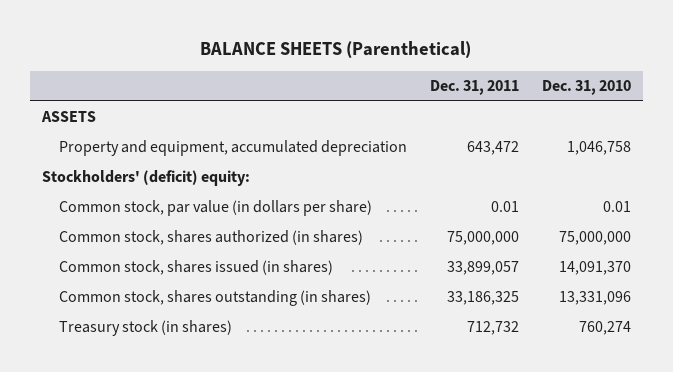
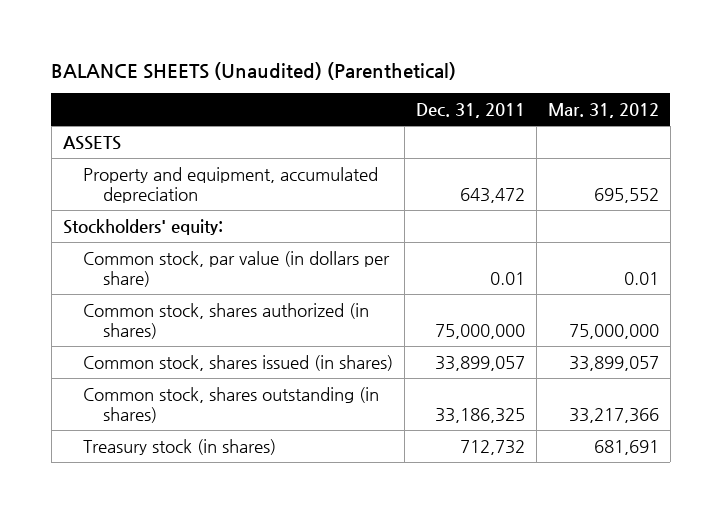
- BALANCE SHEETS (Parenthetical)
+ BALANCE SHEETS (Unaudited) (Parenthetical)
- | Dec. 31, 2011 | Dec. 31, 2010
+ | Dec. 31, 2011 | Mar. 31, 2012
- Stockholders' (deficit) equity:
+ Stockholders' equity:

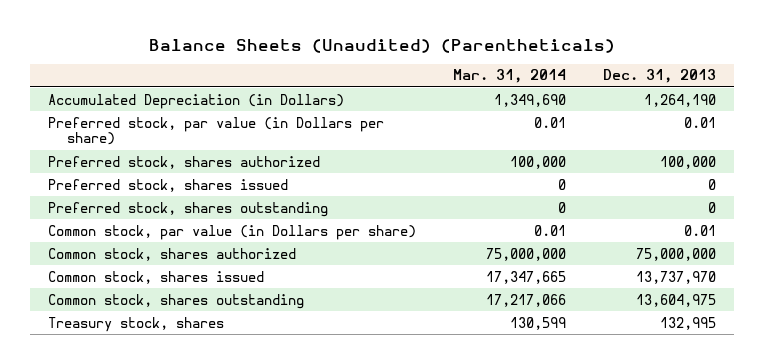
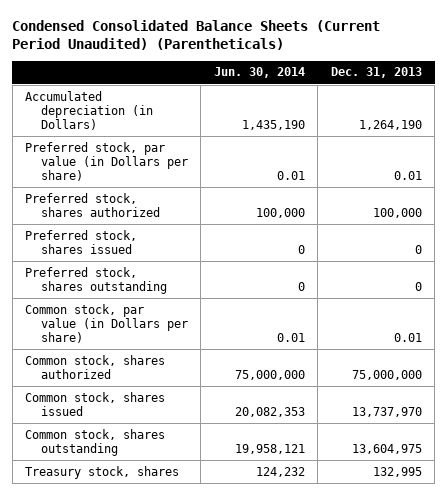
- Balance Sheets (Unaudited) (Parentheticals)
+ Condensed Consolidated Balance Sheets (Current Period Unaudited) (Parentheticals)
- | Mar. 31, 2014 | Dec. 31, 2013
+ | Jun. 30, 2014 | Dec. 31, 2013
- Accumulated Depreciation (in Dollars) | 1,349,690 | 1,264,190
+ Accumulated depreciation (in Dollars) | 1,435,190 | 1,264,190

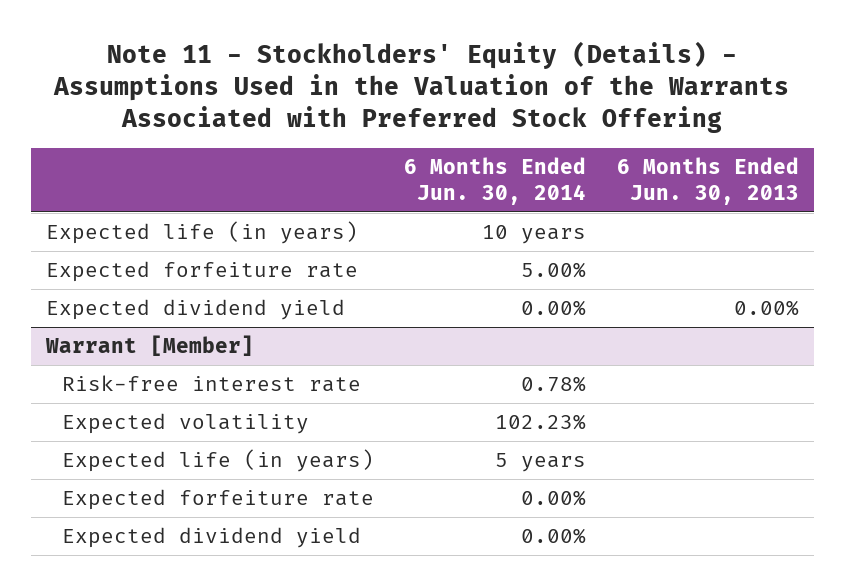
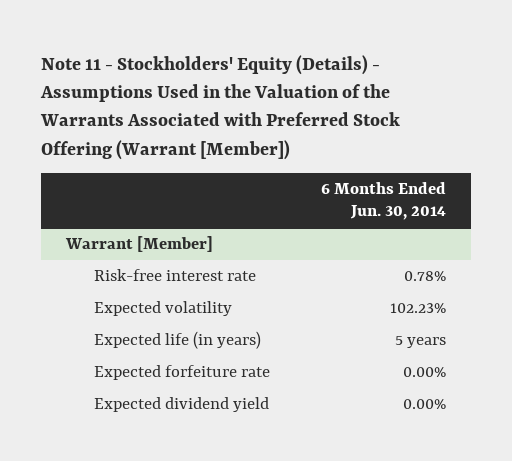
- Note 11 - Stockholders' Equity (Details) - Assumptions Used in the Valuation of the Warrants Associated with Preferred Stock Offering
+ Note 11 - Stockholders' Equity (Details) - Assumptions Used in the Valuation of the Warrants Associated with Preferred Stock Offering (Warrant [Member])
- | 6 Months Ended Jun. 30, 2014 | 6 Months Ended Jun. 30, 2013
+ | 6 Months Ended Jun. 30, 2014
- Expected life (in years) | 10 years |
- Expected forfeiture rate | 5.00% |
- Expected dividend yield | 0.00% | 0.00%

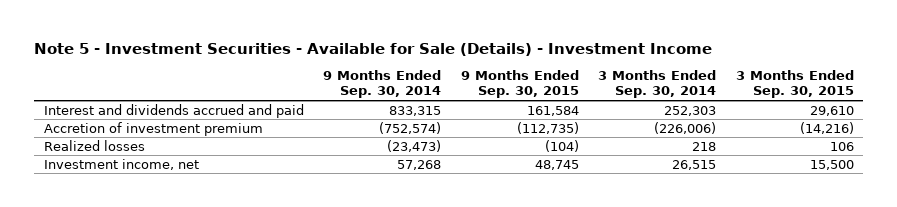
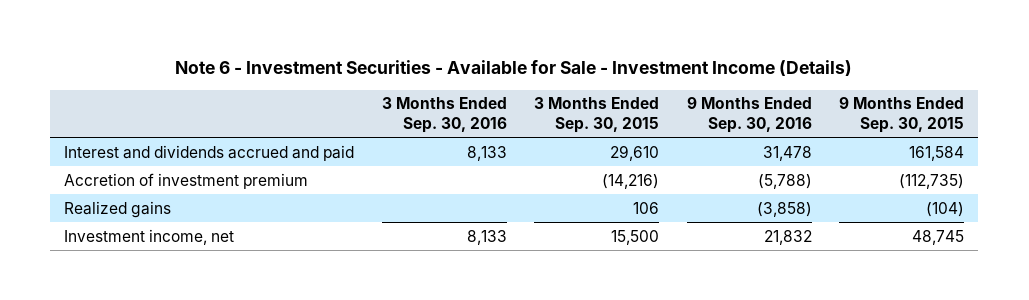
- Note 5 - Investment Securities - Available for Sale (Details) - Investment Income
+ Note 6 - Investment Securities - Available for Sale - Investment Income (Details)
- | 9 Months Ended Sep. 30, 2014 | 9 Months Ended Sep. 30, 2015 | 3 Months Ended Sep. 30, 2014 | 3 Months Ended Sep. 30, 2015
+ | 3 Months Ended Sep. 30, 2016 | 3 Months Ended Sep. 30, 2015 | 9 Months Ended Sep. 30, 2016 | 9 Months Ended Sep. 30, 2015
- Realized losses | (23,473) | (104) | 218 | 106
+ Realized gains | | 106 | (3,858) | (104)

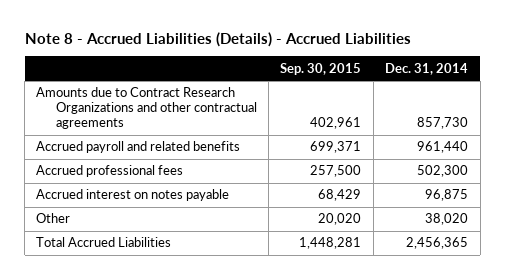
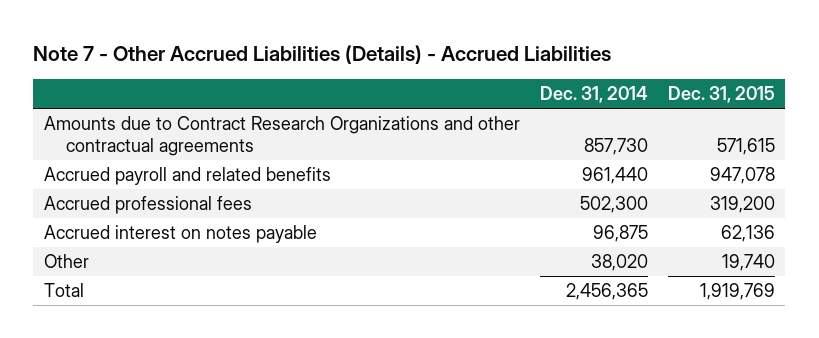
- Note 8 - Accrued Liabilities (Details) - Accrued Liabilities
+ Note 7 - Other Accrued Liabilities (Details) - Accrued Liabilities
- | Sep. 30, 2015 | Dec. 31, 2014
+ | Dec. 31, 2014 | Dec. 31, 2015
- Total Accrued Liabilities | 1,448,281 | 2,456,365
+ Total | 2,456,365 | 1,919,769

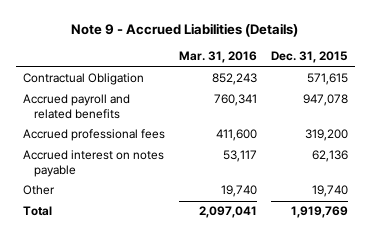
- Note 7 - Other Accrued Liabilities (Details) - Accrued Liabilities
+ Note 9 - Accrued Liabilities (Details)
- | Dec. 31, 2014 | Dec. 31, 2015
+ | Mar. 31, 2016 | Dec. 31, 2015
- Amounts due to Contract Research Organizations and other contractual agreements | 857,730 | 571,615
+ Contractual Obligation | 852,243 | 571,615

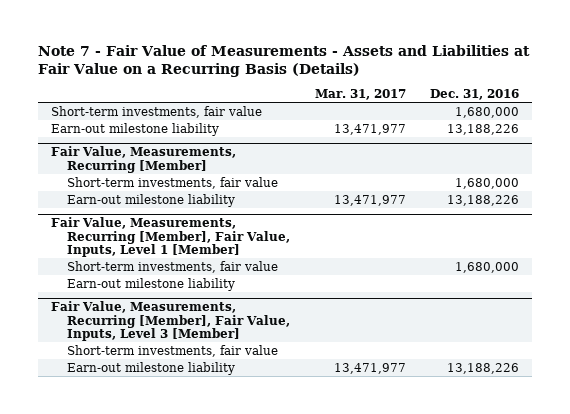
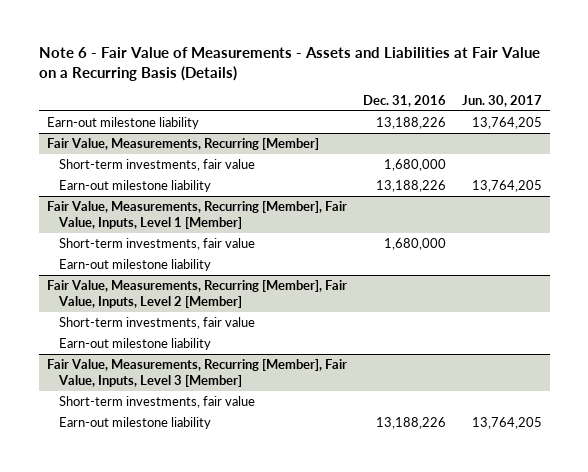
- Note 7 - Fair Value of Measurements - Assets and Liabilities at Fair Value on a Recurring Basis (Details)
+ Note 6 - Fair Value of Measurements - Assets and Liabilities at Fair Value on a Recurring Basis (Details)
- | Mar. 31, 2017 | Dec. 31, 2016
+ | Dec. 31, 2016 | Jun. 30, 2017
- Short-term investments, fair value | | 1,680,000
+ Fair Value, Measurements, Recurring [Member], Fair Value, Inputs, Level 2 [Member]
+ Short-term investments, fair value
+ Earn-out milestone liability

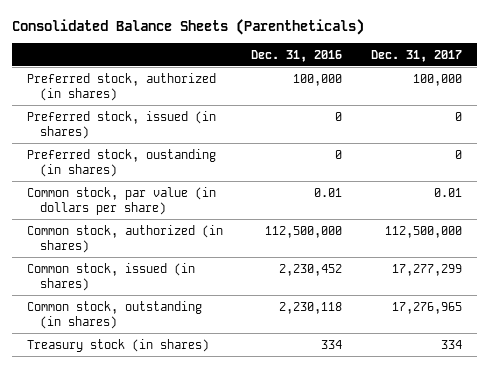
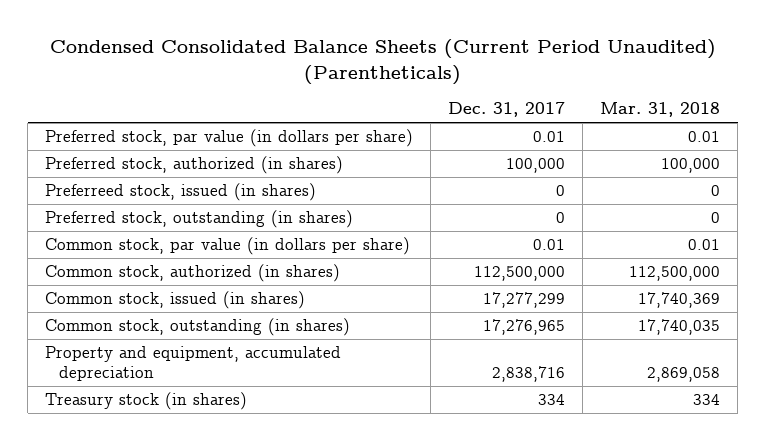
- Consolidated Balance Sheets (Parentheticals)
+ Condensed Consolidated Balance Sheets (Current Period Unaudited) (Parentheticals)
- | Dec. 31, 2016 | Dec. 31, 2017
+ | Dec. 31, 2017 | Mar. 31, 2018
+ Preferred stock, par value (in dollars per share) | 0.01 | 0.01
- Preferred stock, issued (in shares) | 0 | 0
- Preferred stock, oustanding (in shares) | 0 | 0
+ Preferreed stock, issued (in shares) | 0 | 0
+ Preferred stock, outstanding (in shares) | 0 | 0
+ Property and equipment, accumulated depreciation | 2,838,716 | 2,869,058

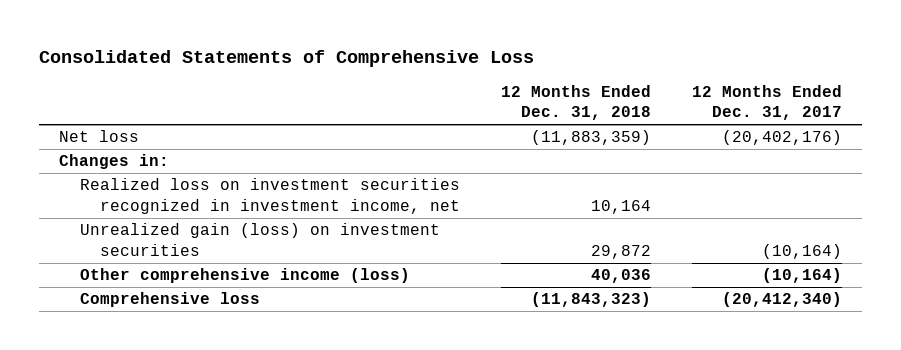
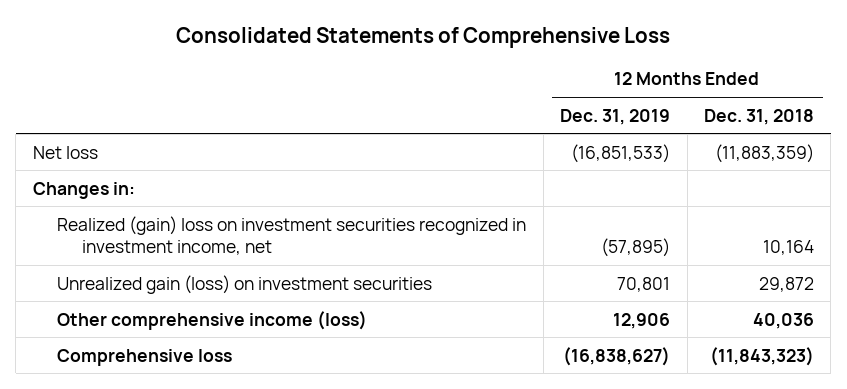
- | 12 Months Ended Dec. 31, 2018 | 12 Months Ended Dec. 31, 2017
+ | 12 Months Ended Dec. 31, 2019 | 12 Months Ended Dec. 31, 2018
- Realized loss on investment securities recognized in investment income, net | 10,164 |
+ Realized (gain) loss on investment securities recognized in investment income, net | (57,895) | 10,164

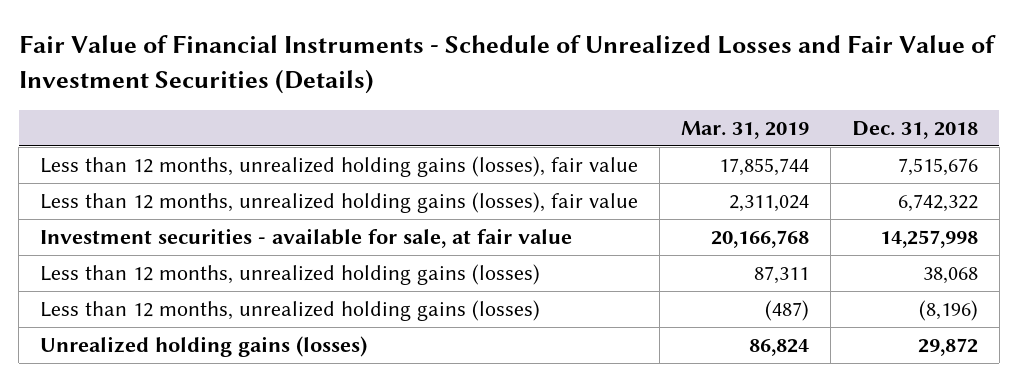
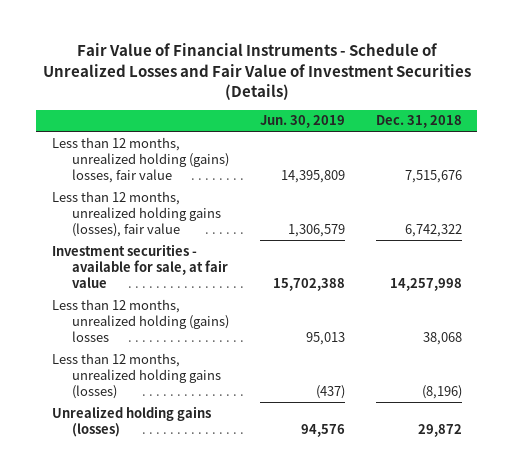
- | Mar. 31, 2019 | Dec. 31, 2018
+ | Jun. 30, 2019 | Dec. 31, 2018
- Less than 12 months, unrealized holding gains (losses), fair value | 17,855,744 | 7,515,676
+ Less than 12 months, unrealized holding (gains) losses, fair value | 14,395,809 | 7,515,676
- Less than 12 months, unrealized holding gains (losses) | 87,311 | 38,068
+ Less than 12 months, unrealized holding (gains) losses | 95,013 | 38,068

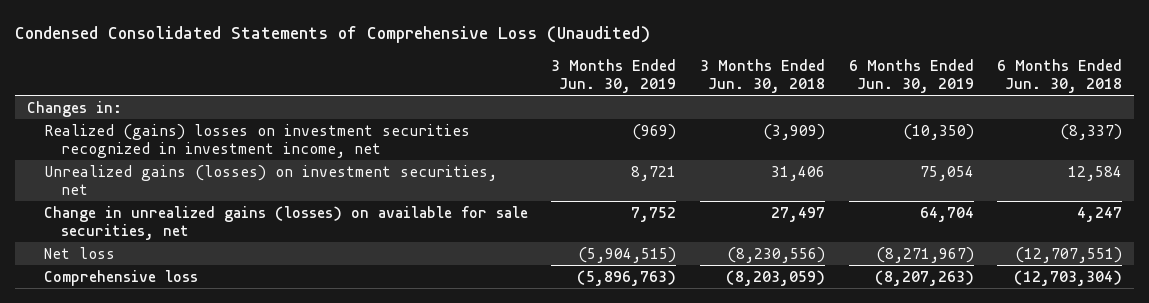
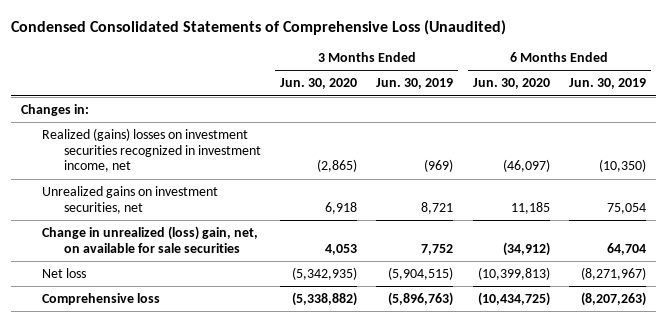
- | 3 Months Ended Jun. 30, 2019 | 3 Months Ended Jun. 30, 2018 | 6 Months Ended Jun. 30, 2019 | 6 Months Ended Jun. 30, 2018
+ | 3 Months Ended Jun. 30, 2020 | 3 Months Ended Jun. 30, 2019 | 6 Months Ended Jun. 30, 2020 | 6 Months Ended Jun. 30, 2019
- Unrealized gains (losses) on investment securities, net | 8,721 | 31,406 | 75,054 | 12,584
- Change in unrealized gains (losses) on available for sale securities, net | 7,752 | 27,497 | 64,704 | 4,247
+ Unrealized gains on investment securities, net | 6,918 | 8,721 | 11,185 | 75,054
+ Change in unrealized (loss) gain, net, on available for sale securities | 4,053 | 7,752 | (34,912) | 64,704

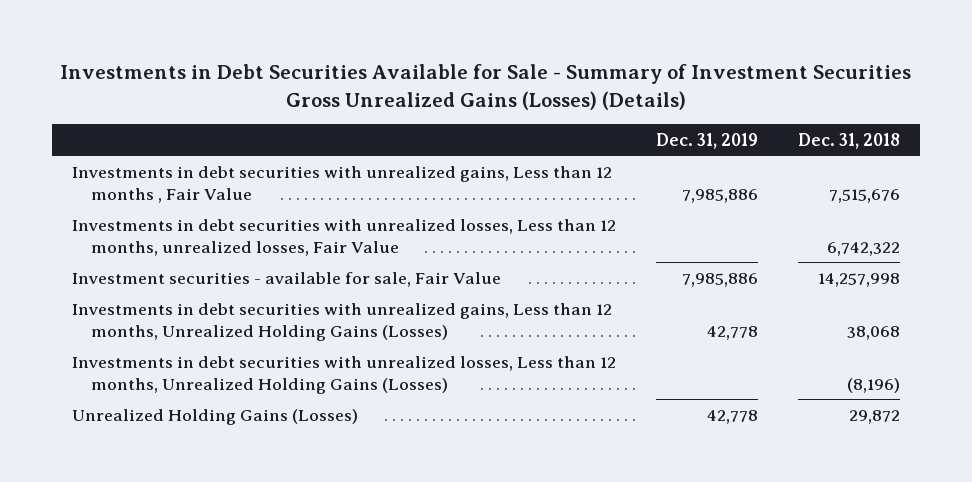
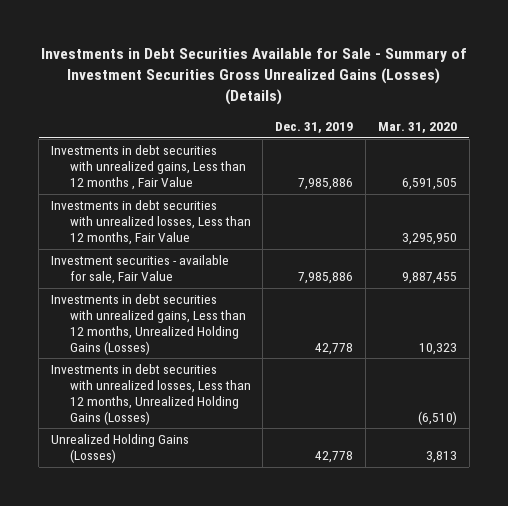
- | Dec. 31, 2019 | Dec. 31, 2018
+ | Dec. 31, 2019 | Mar. 31, 2020
- Investments in debt securities with unrealized losses, Less than 12 months, unrealized losses, Fair Value | | 6,742,322
+ Investments in debt securities with unrealized losses, Less than 12 months, Fair Value | | 3,295,950

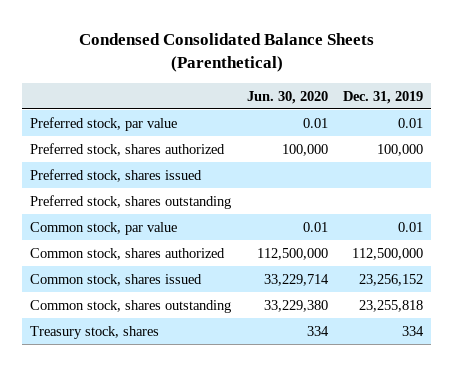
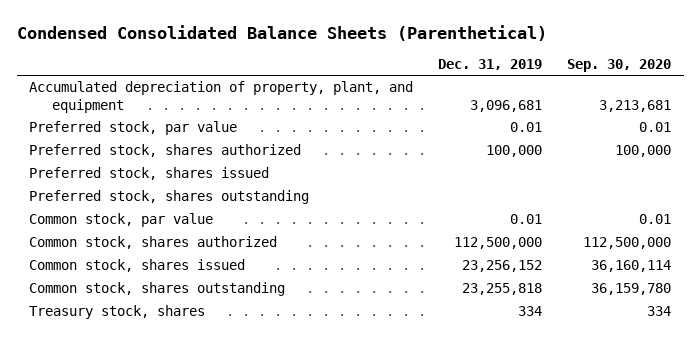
- | Jun. 30, 2020 | Dec. 31, 2019
+ | Dec. 31, 2019 | Sep. 30, 2020
+ Accumulated depreciation of property, plant, and equipment | 3,096,681 | 3,213,681

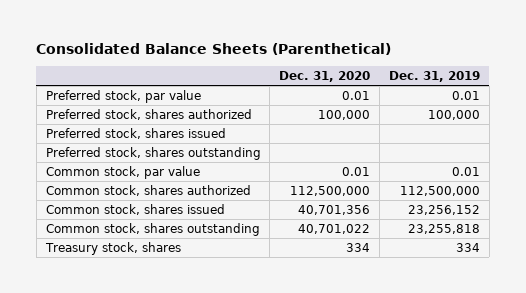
- Condensed Consolidated Balance Sheets (Parenthetical)
+ Consolidated Balance Sheets (Parenthetical)
- | Dec. 31, 2019 | Sep. 30, 2020
+ | Dec. 31, 2020 | Dec. 31, 2019
- Accumulated depreciation of property, plant, and equipment | 3,096,681 | 3,213,681

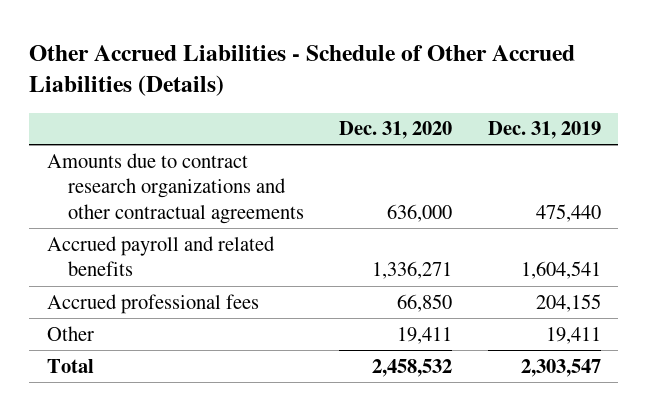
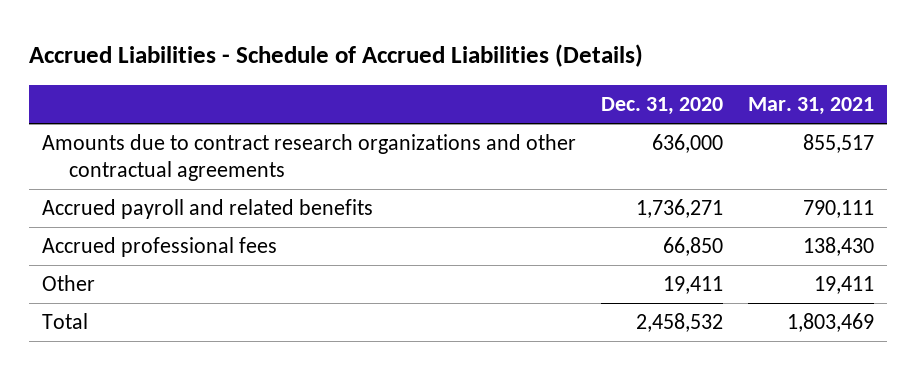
- Other Accrued Liabilities - Schedule of Other Accrued Liabilities (Details)
+ Accrued Liabilities - Schedule of Accrued Liabilities (Details)
- | Dec. 31, 2020 | Dec. 31, 2019
+ | Dec. 31, 2020 | Mar. 31, 2021
- Accrued payroll and related benefits | 1,336,271 | 1,604,541
+ Accrued payroll and related benefits | 1,736,271 | 790,111

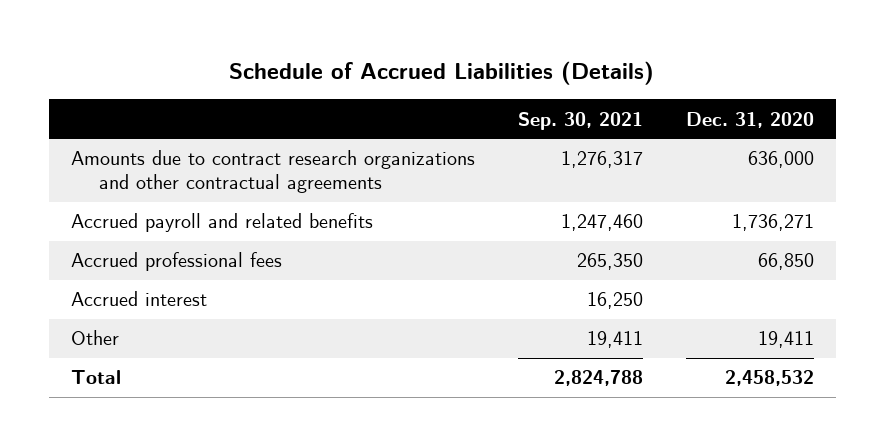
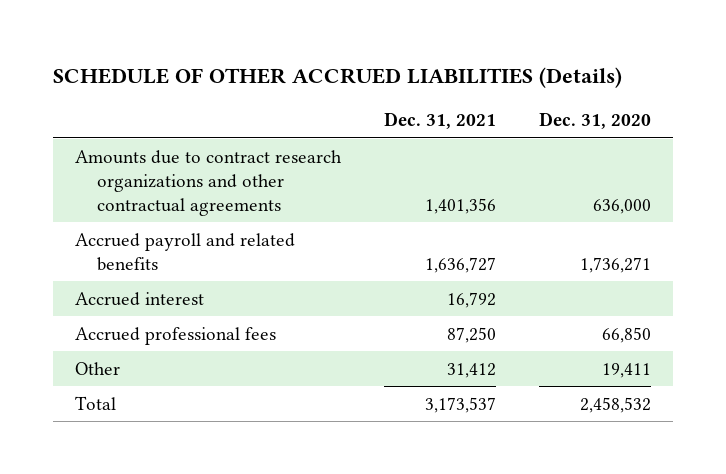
- Schedule of Accrued Liabilities (Details)
+ SCHEDULE OF OTHER ACCRUED LIABILITIES (Details)
- | Sep. 30, 2021 | Dec. 31, 2020
+ | Dec. 31, 2021 | Dec. 31, 2020
moved down: Accrued professional fees | 87,250 | 66,850

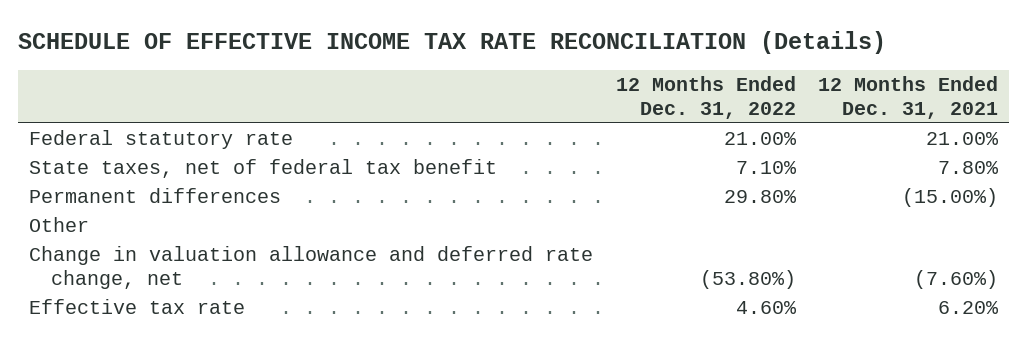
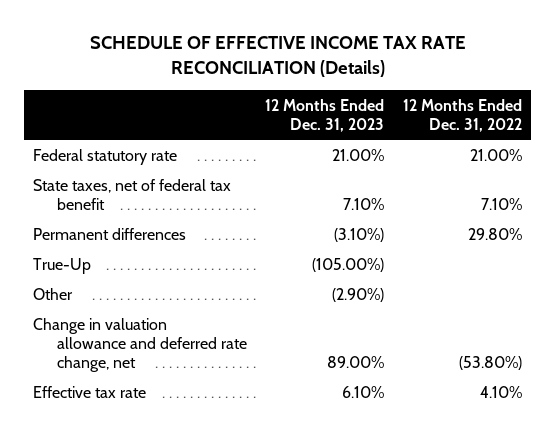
- | 12 Months Ended Dec. 31, 2022 | 12 Months Ended Dec. 31, 2021
+ | 12 Months Ended Dec. 31, 2023 | 12 Months Ended Dec. 31, 2022
+ True-Up | (105.00%) |
- Effective tax rate | 4.60% | 6.20%
+ Effective tax rate | 6.10% | 4.10%

